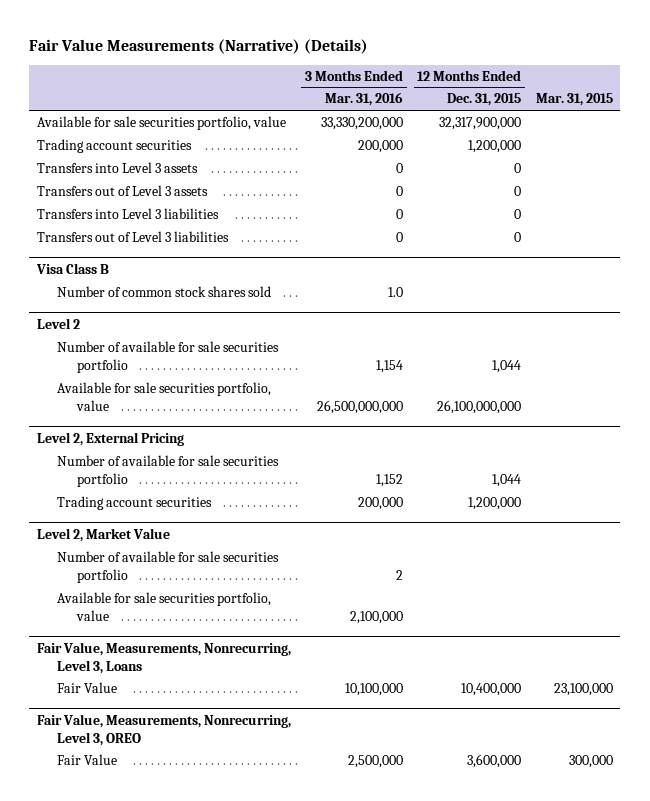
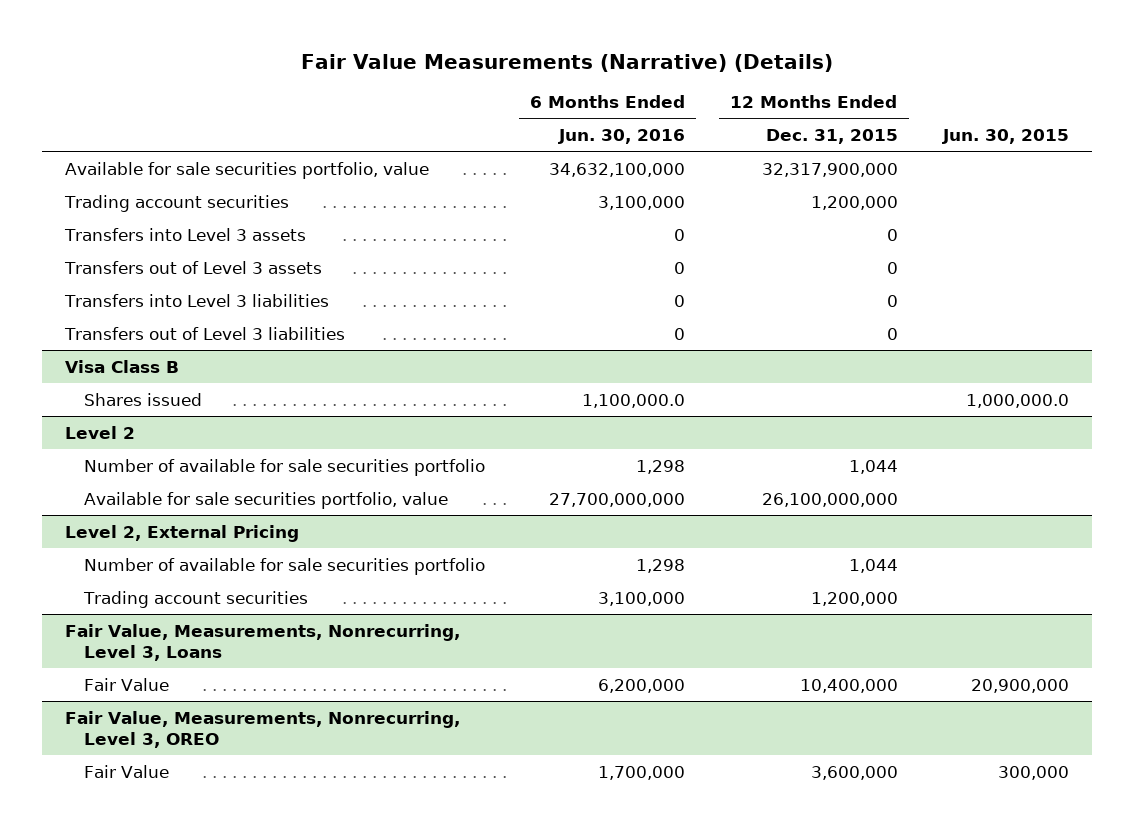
- | 3 Months Ended Mar. 31, 2016 | 12 Months Ended Dec. 31, 2015 | Mar. 31, 2015
+ | 6 Months Ended Jun. 30, 2016 | 12 Months Ended Dec. 31, 2015 | Jun. 30, 2015
@ Visa Class B
- Number of common stock shares sold | 1.0 | |
+ Shares issued | 1,100,000.0 | | 1,000,000.0
- Level 2, Market Value
- Number of available for sale securities portfolio | 2 | |
- Available for sale securities portfolio, value | 2,100,000 | |

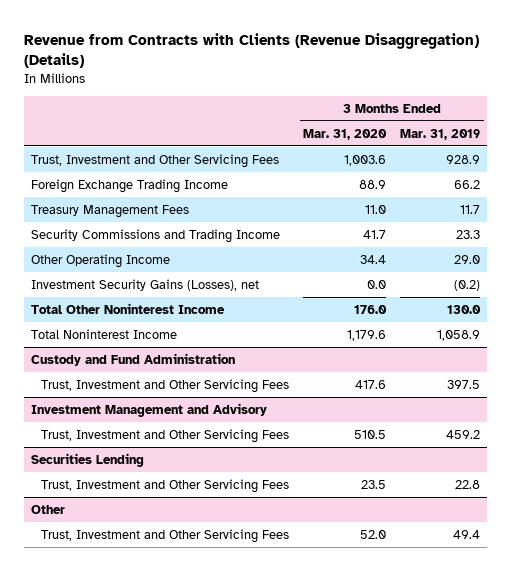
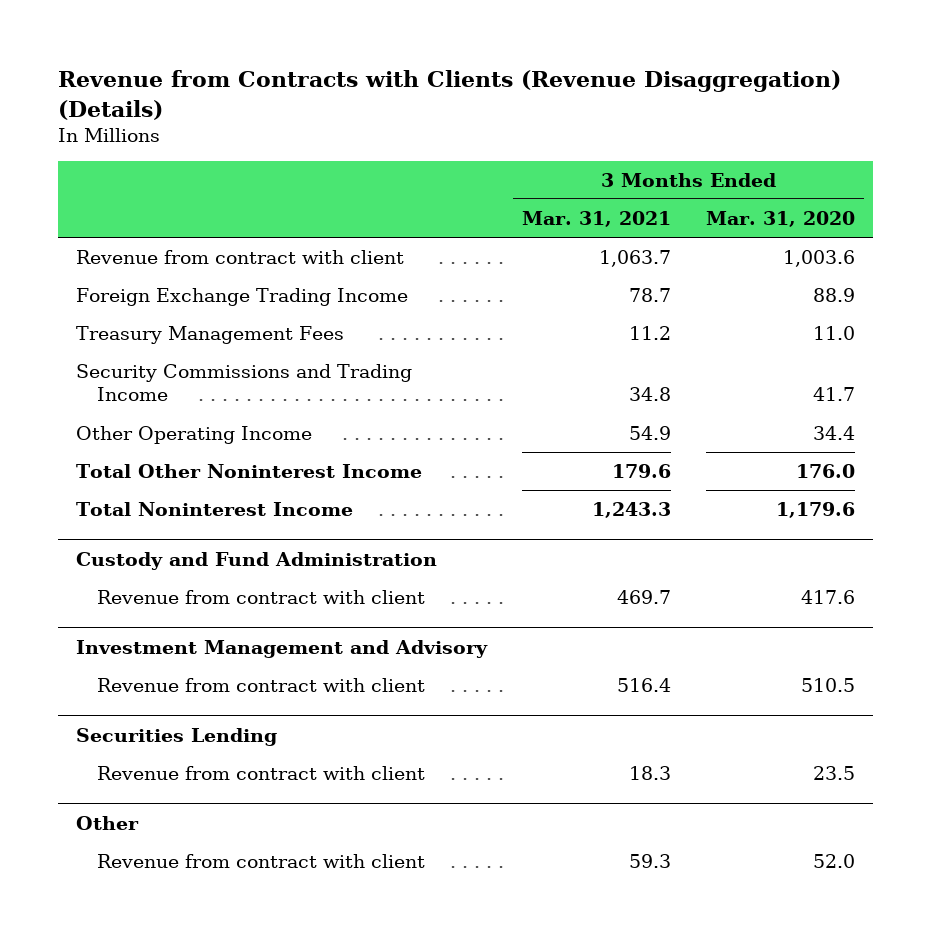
- | 3 Months Ended Mar. 31, 2020 | 3 Months Ended Mar. 31, 2019
+ | 3 Months Ended Mar. 31, 2021 | 3 Months Ended Mar. 31, 2020
- Trust, Investment and Other Servicing Fees | 1,003.6 | 928.9
+ Revenue from contract with client | 1,063.7 | 1,003.6
- Investment Security Gains (Losses), net | 0.0 | (0.2)
@ Custody and Fund Administration
- Trust, Investment and Other Servicing Fees | 417.6 | 397.5
+ Revenue from contract with client | 469.7 | 417.6
@ Investment Management and Advisory
- Trust, Investment and Other Servicing Fees | 510.5 | 459.2
+ Revenue from contract with client | 516.4 | 510.5
@ Securities Lending
- Trust, Investment and Other Servicing Fees | 23.5 | 22.8
+ Revenue from contract with client | 18.3 | 23.5
@ Other
- Trust, Investment and Other Servicing Fees | 52.0 | 49.4
+ Revenue from contract with client | 59.3 | 52.0

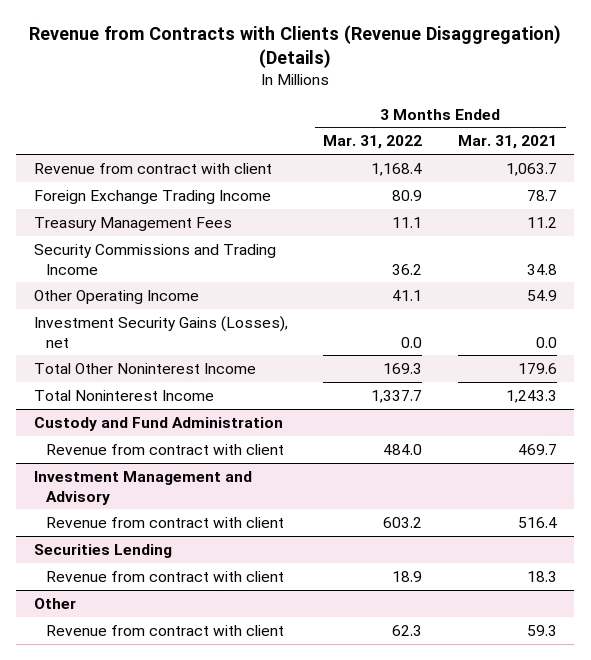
- | 3 Months Ended Mar. 31, 2021 | 3 Months Ended Mar. 31, 2020
+ | 3 Months Ended Mar. 31, 2022 | 3 Months Ended Mar. 31, 2021
+ Investment Security Gains (Losses), net | 0.0 | 0.0

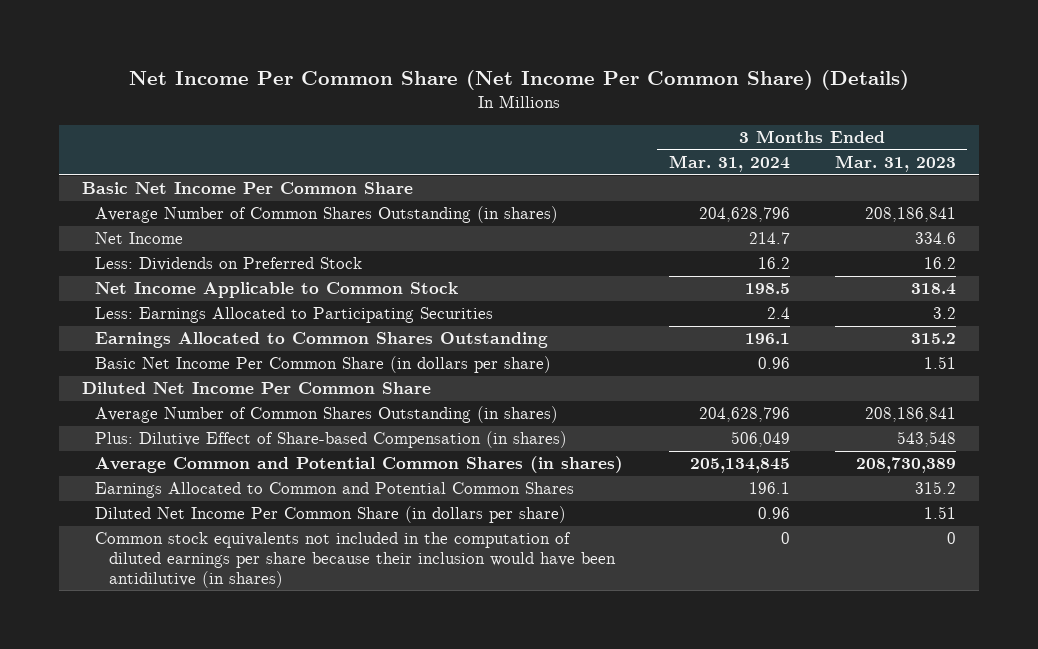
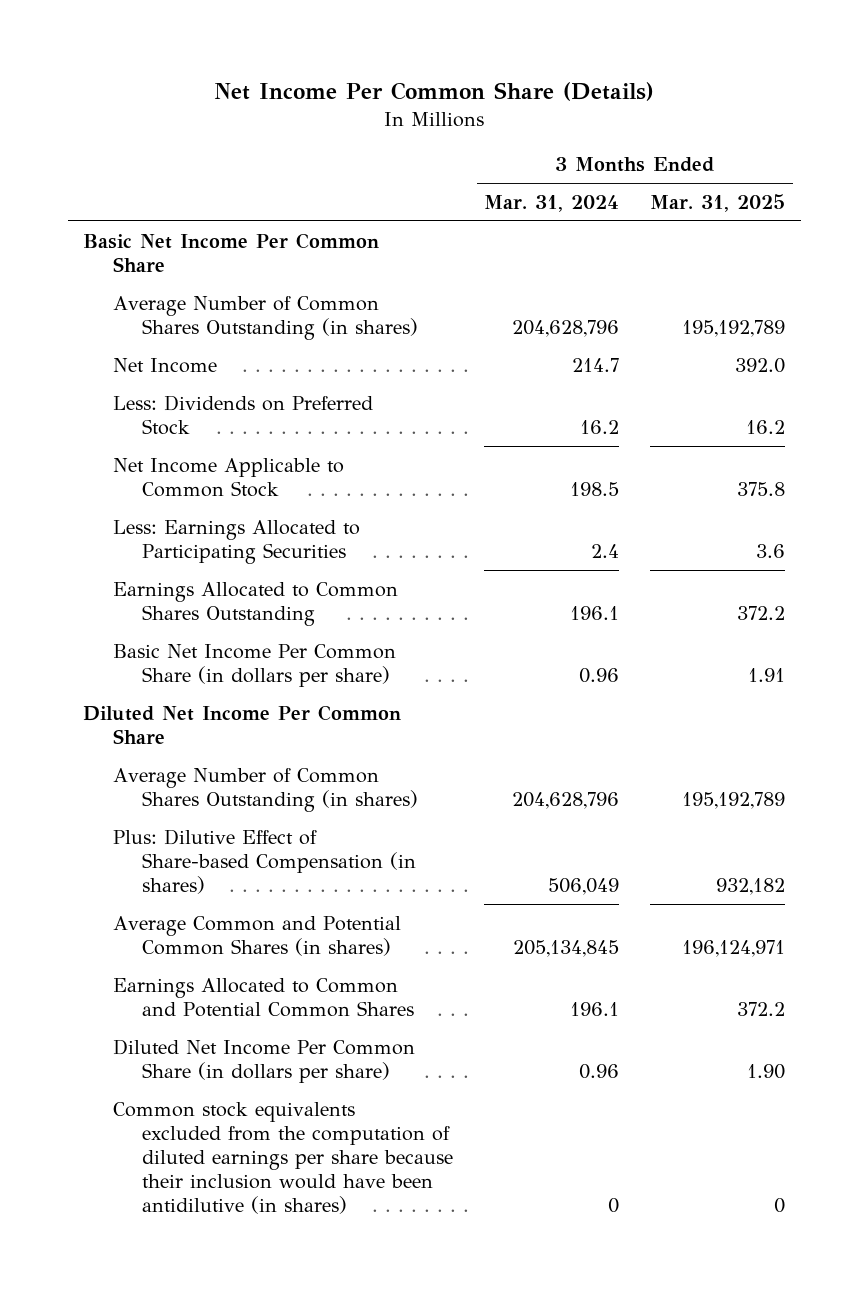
- Net Income Per Common Share (Net Income Per Common Share) (Details)
+ Net Income Per Common Share (Details)
- | 3 Months Ended Mar. 31, 2024 | 3 Months Ended Mar. 31, 2023
+ | 3 Months Ended Mar. 31, 2024 | 3 Months Ended Mar. 31, 2025
- Common stock equivalents not included in the computation of diluted earnings per share because their inclusion would have been antidilutive (in shares) | 0 | 0
+ Common stock equivalents excluded from the computation of diluted earnings per share because their inclusion would have been antidilutive (in shares) | 0 | 0

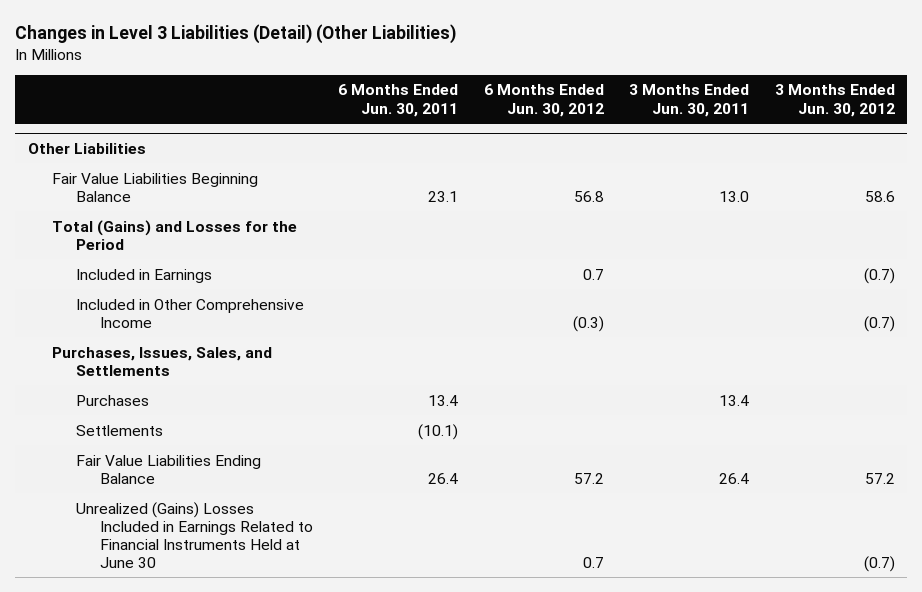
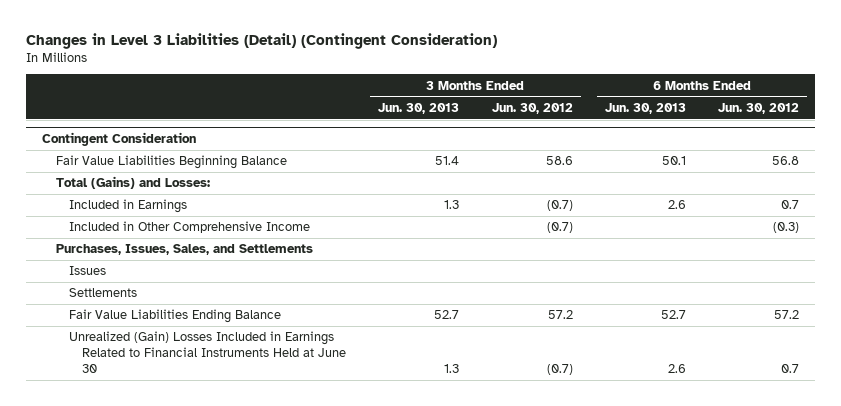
- Changes in Level 3 Liabilities (Detail) (Other Liabilities)
+ Changes in Level 3 Liabilities (Detail) (Contingent Consideration)
- | 6 Months Ended Jun. 30, 2011 | 6 Months Ended Jun. 30, 2012 | 3 Months Ended Jun. 30, 2011 | 3 Months Ended Jun. 30, 2012
+ | 3 Months Ended Jun. 30, 2013 | 3 Months Ended Jun. 30, 2012 | 6 Months Ended Jun. 30, 2013 | 6 Months Ended Jun. 30, 2012
- Other Liabilities
+ Contingent Consideration
- Total (Gains) and Losses for the Period
+ Total (Gains) and Losses:
- Purchases | 13.4 | | 13.4 |
+ Issues
- Unrealized (Gains) Losses Included in Earnings Related to Financial Instruments Held at June 30 | | 0.7 | | (0.7)
+ Unrealized (Gain) Losses Included in Earnings Related to Financial Instruments Held at June 30 | 1.3 | (0.7) | 2.6 | 0.7

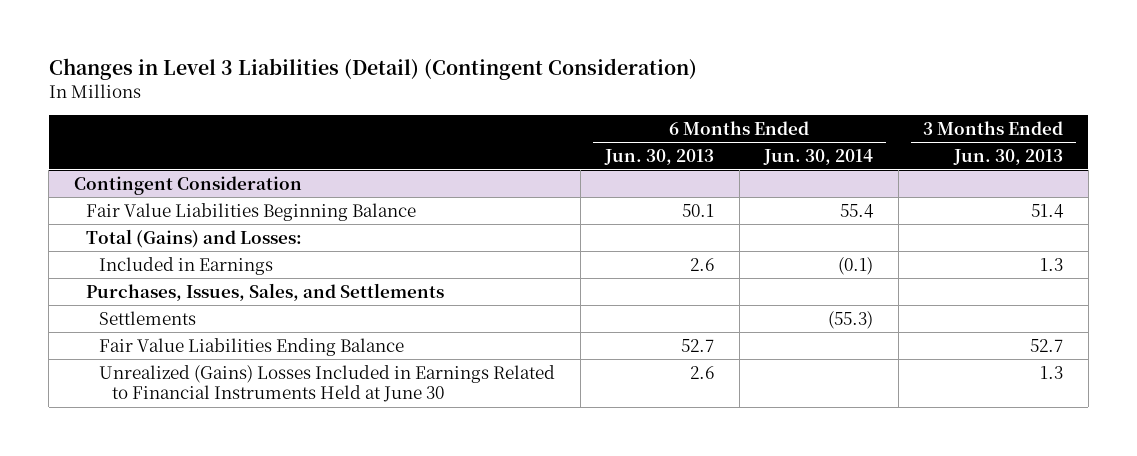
- | 3 Months Ended Jun. 30, 2013 | 3 Months Ended Jun. 30, 2012 | 6 Months Ended Jun. 30, 2013 | 6 Months Ended Jun. 30, 2012
+ | 6 Months Ended Jun. 30, 2013 | 6 Months Ended Jun. 30, 2014 | 3 Months Ended Jun. 30, 2013
@ Contingent Consideration
- Included in Other Comprehensive Income | | (0.7) | | (0.3)
- Issues
- Unrealized (Gain) Losses Included in Earnings Related to Financial Instruments Held at June 30 | 1.3 | (0.7) | 2.6 | 0.7
+ Unrealized (Gains) Losses Included in Earnings Related to Financial Instruments Held at June 30 | 2.6 | | 1.3

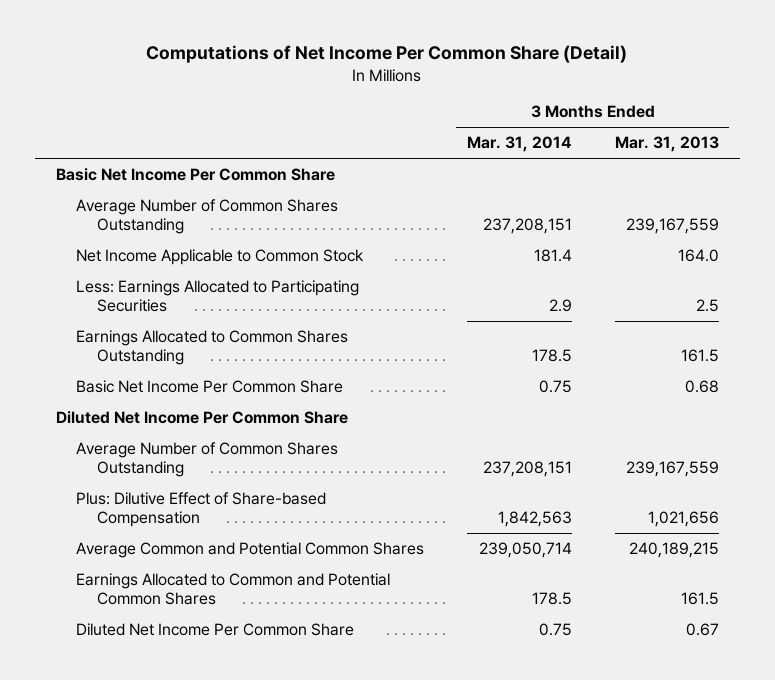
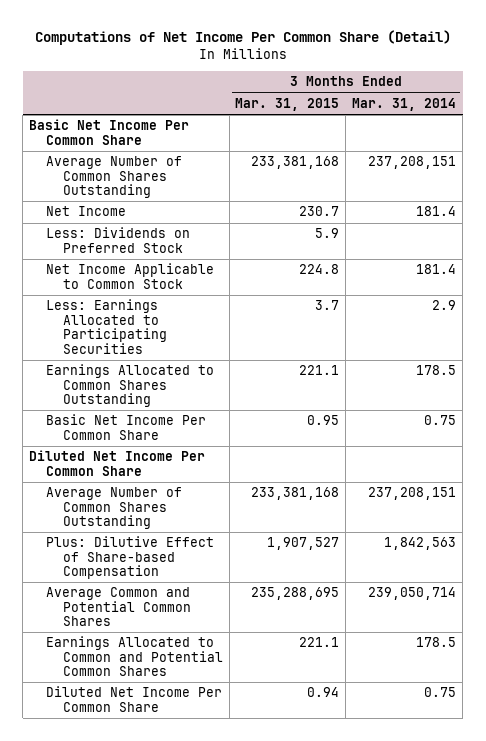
- | 3 Months Ended Mar. 31, 2014 | 3 Months Ended Mar. 31, 2013
+ | 3 Months Ended Mar. 31, 2015 | 3 Months Ended Mar. 31, 2014
+ Net Income | 230.7 | 181.4
+ Less: Dividends on Preferred Stock | 5.9 |

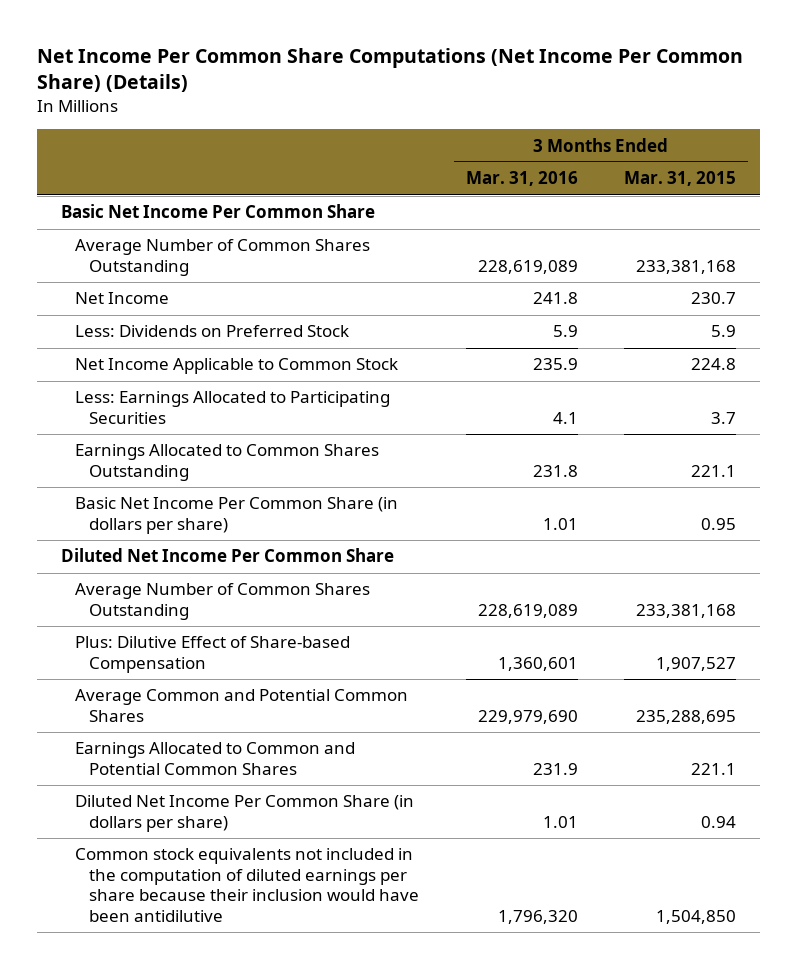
- Computations of Net Income Per Common Share (Detail)
+ Net Income Per Common Share Computations (Net Income Per Common Share) (Details)
- | 3 Months Ended Mar. 31, 2015 | 3 Months Ended Mar. 31, 2014
+ | 3 Months Ended Mar. 31, 2016 | 3 Months Ended Mar. 31, 2015
- Basic Net Income Per Common Share | 0.95 | 0.75
+ Basic Net Income Per Common Share (in dollars per share) | 1.01 | 0.95
- Diluted Net Income Per Common Share | 0.94 | 0.75
+ Diluted Net Income Per Common Share (in dollars per share) | 1.01 | 0.94
+ Common stock equivalents not included in the computation of diluted earnings per share because their inclusion would have been antidilutive | 1,796,320 | 1,504,850

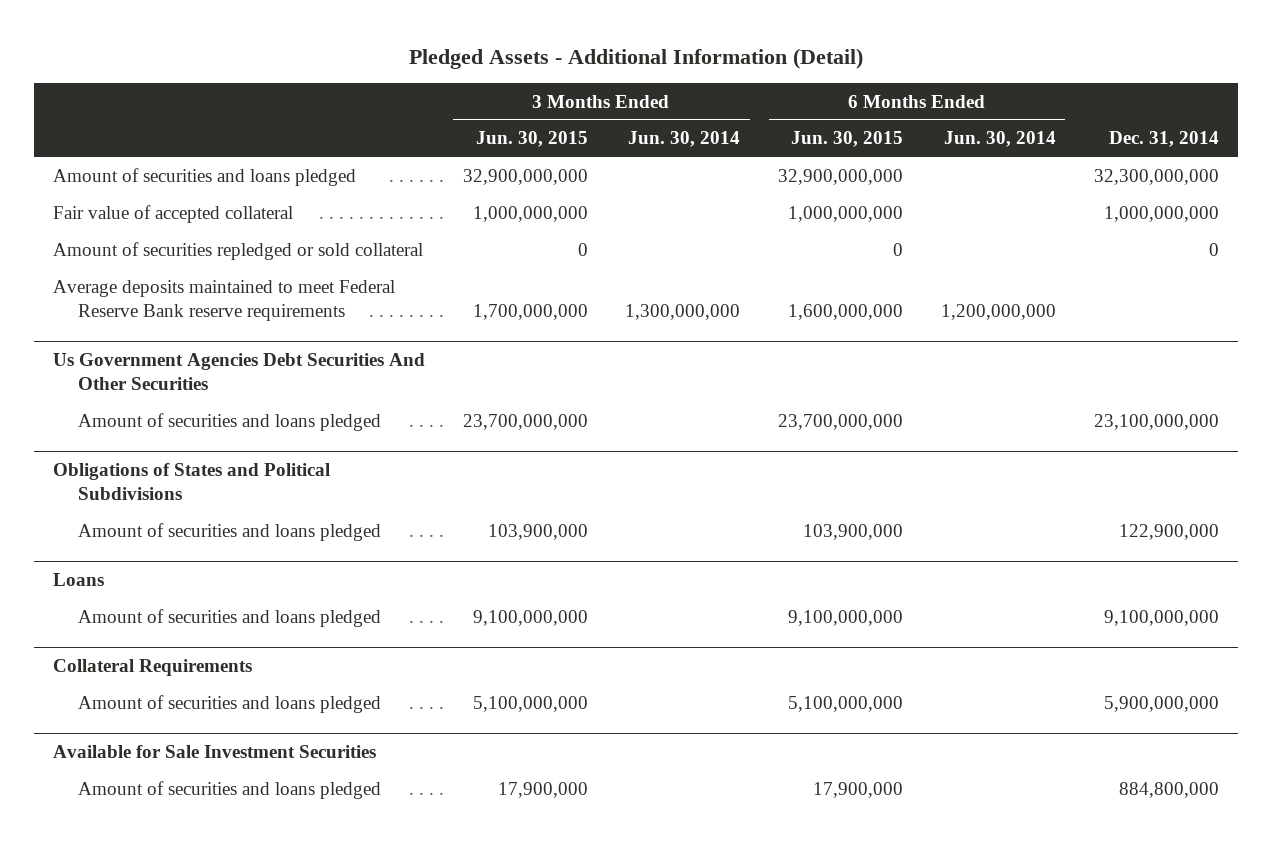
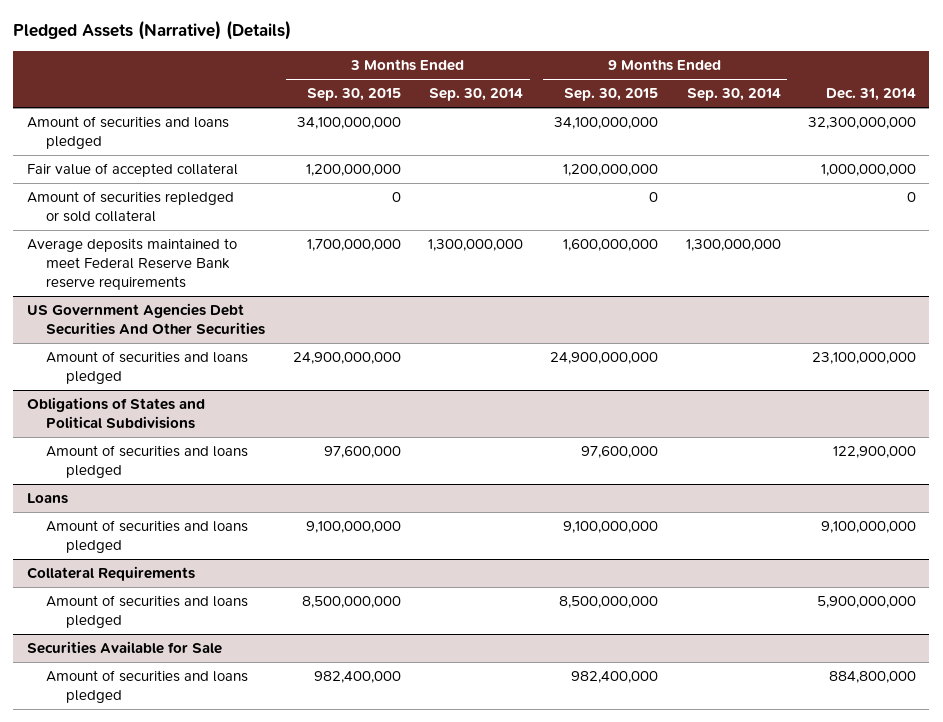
- Pledged Assets - Additional Information (Detail)
+ Pledged Assets (Narrative) (Details)
- | 3 Months Ended Jun. 30, 2015 | 3 Months Ended Jun. 30, 2014 | 6 Months Ended Jun. 30, 2015 | 6 Months Ended Jun. 30, 2014 | Dec. 31, 2014
+ | 3 Months Ended Sep. 30, 2015 | 3 Months Ended Sep. 30, 2014 | 9 Months Ended Sep. 30, 2015 | 9 Months Ended Sep. 30, 2014 | Dec. 31, 2014
- Us Government Agencies Debt Securities And Other Securities
+ US Government Agencies Debt Securities And Other Securities
- Available for Sale Investment Securities
+ Securities Available for Sale

